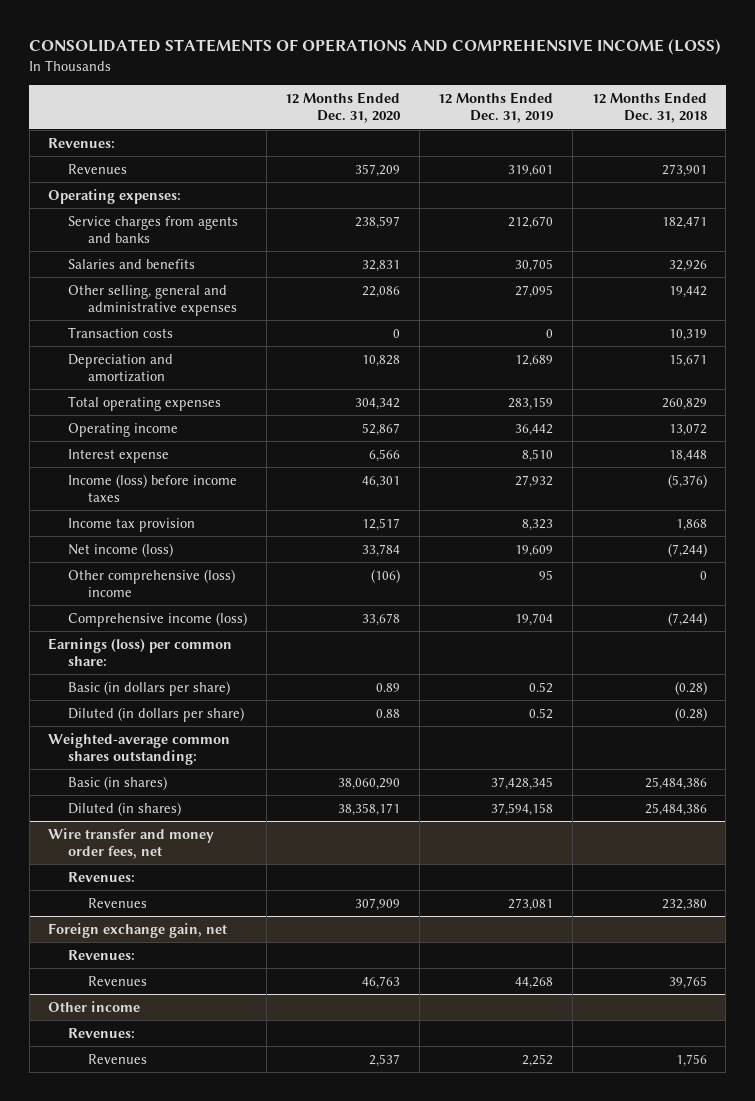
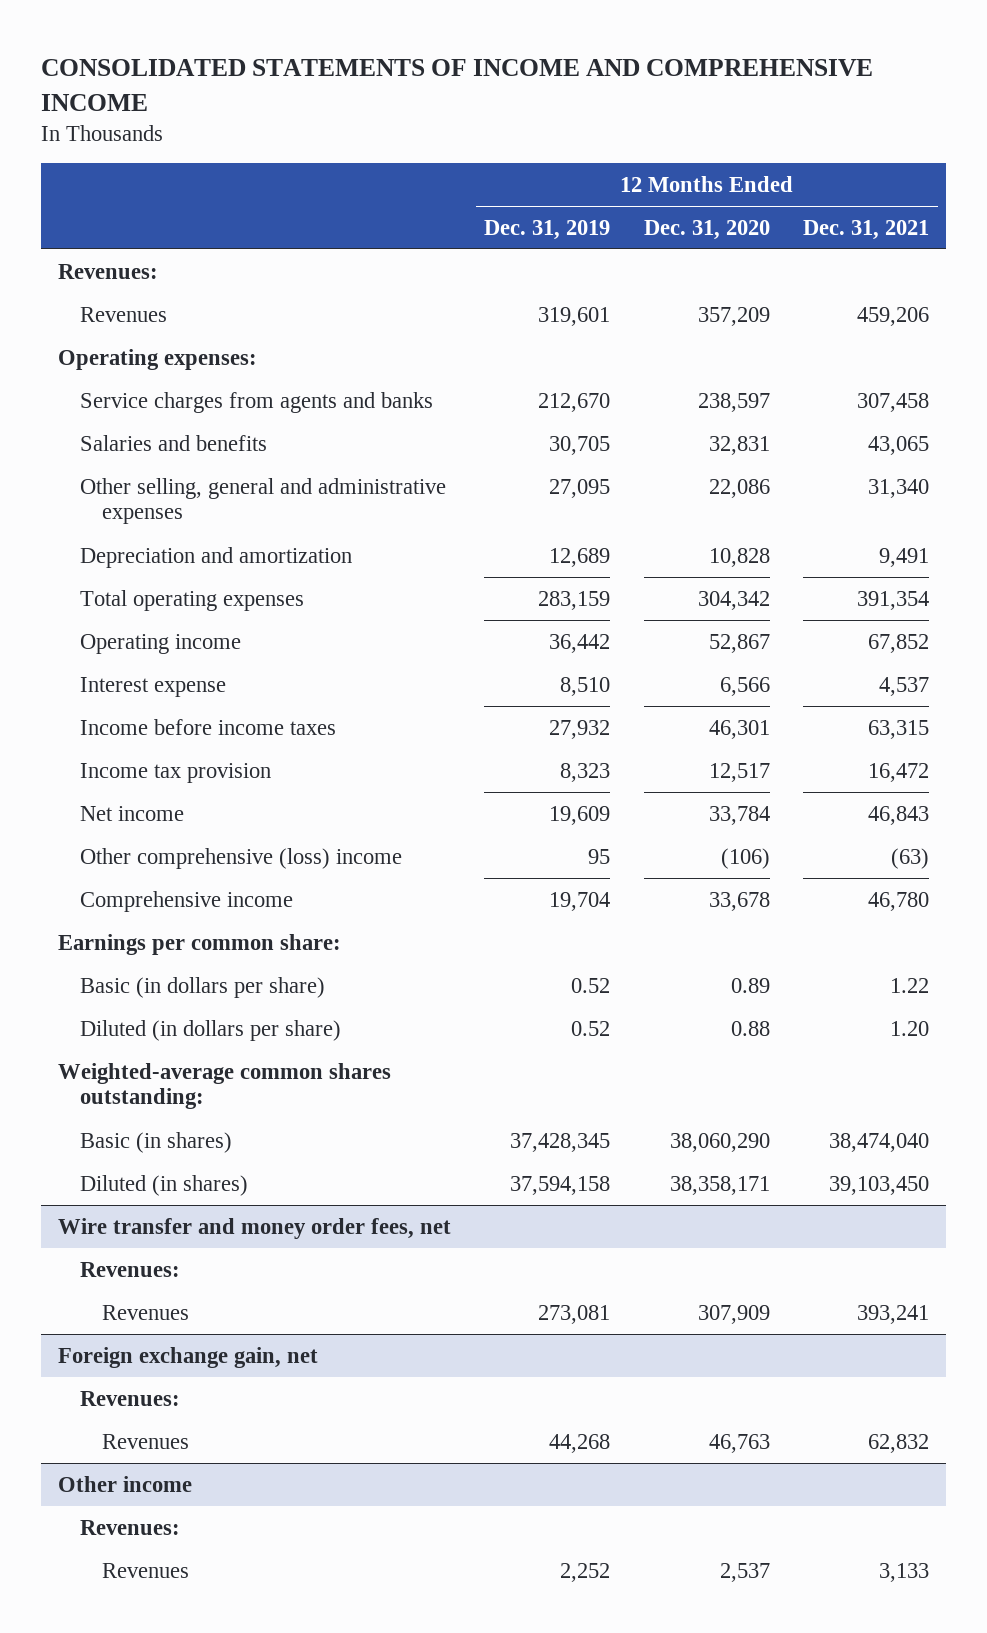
- CONSOLIDATED STATEMENTS OF OPERATIONS AND COMPREHENSIVE INCOME (LOSS)
+ CONSOLIDATED STATEMENTS OF INCOME AND COMPREHENSIVE INCOME
- | 12 Months Ended Dec. 31, 2020 | 12 Months Ended Dec. 31, 2019 | 12 Months Ended Dec. 31, 2018
+ | 12 Months Ended Dec. 31, 2019 | 12 Months Ended Dec. 31, 2020 | 12 Months Ended Dec. 31, 2021
- Transaction costs | 0 | 0 | 10,319
- Income (loss) before income taxes | 46,301 | 27,932 | (5,376)
+ Income before income taxes | 27,932 | 46,301 | 63,315
- Net income (loss) | 33,784 | 19,609 | (7,244)
+ Net income | 19,609 | 33,784 | 46,843
- Comprehensive income (loss) | 33,678 | 19,704 | (7,244)
- Earnings (loss) per common share:
+ Comprehensive income | 19,704 | 33,678 | 46,780
+ Earnings per common share:

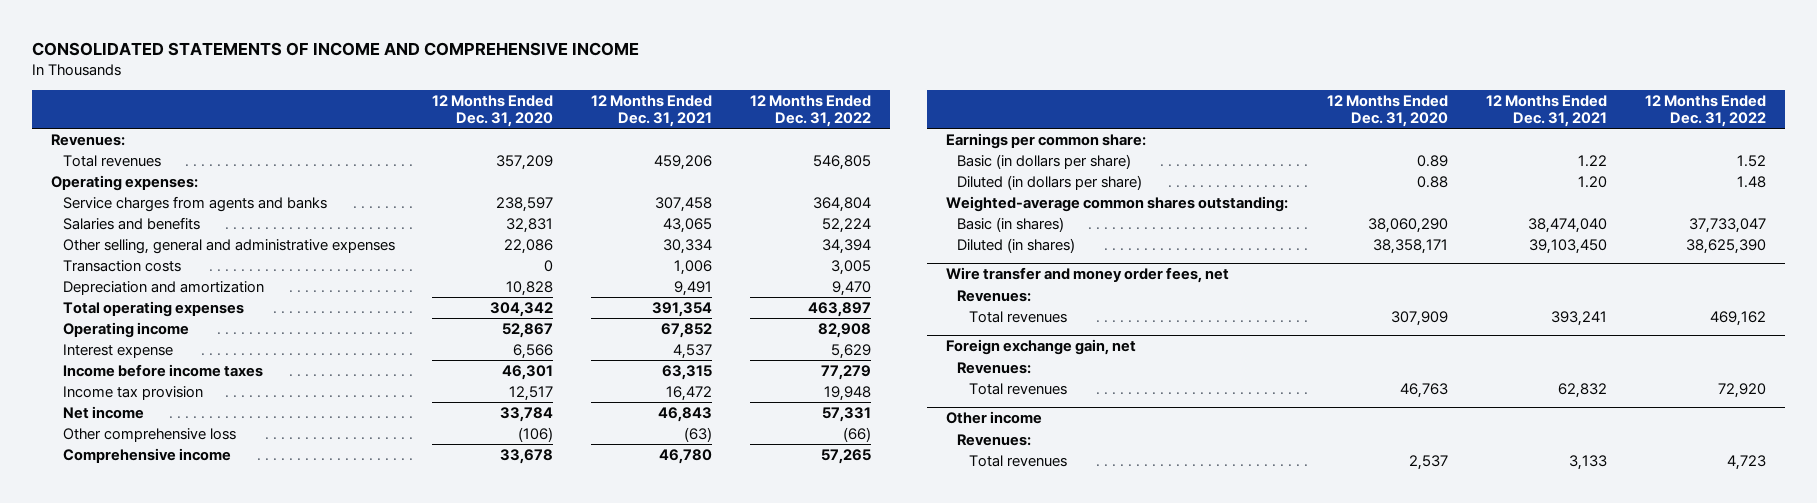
- | 12 Months Ended Dec. 31, 2019 | 12 Months Ended Dec. 31, 2020 | 12 Months Ended Dec. 31, 2021
+ | 12 Months Ended Dec. 31, 2020 | 12 Months Ended Dec. 31, 2021 | 12 Months Ended Dec. 31, 2022
- Revenues | 319,601 | 357,209 | 459,206
+ Total revenues | 357,209 | 459,206 | 546,805
- Other selling, general and administrative expenses | 27,095 | 22,086 | 31,340
+ Other selling, general and administrative expenses | 22,086 | 30,334 | 34,394
+ Transaction costs | 0 | 1,006 | 3,005
- Other comprehensive (loss) income | 95 | (106) | (63)
+ Other comprehensive loss | (106) | (63) | (66)
@ Wire transfer and money order fees, net
- Revenues | 273,081 | 307,909 | 393,241
+ Total revenues | 307,909 | 393,241 | 469,162
@ Foreign exchange gain, net
- Revenues | 44,268 | 46,763 | 62,832
+ Total revenues | 46,763 | 62,832 | 72,920
@ Other income
- Revenues | 2,252 | 2,537 | 3,133
+ Total revenues | 2,537 | 3,133 | 4,723

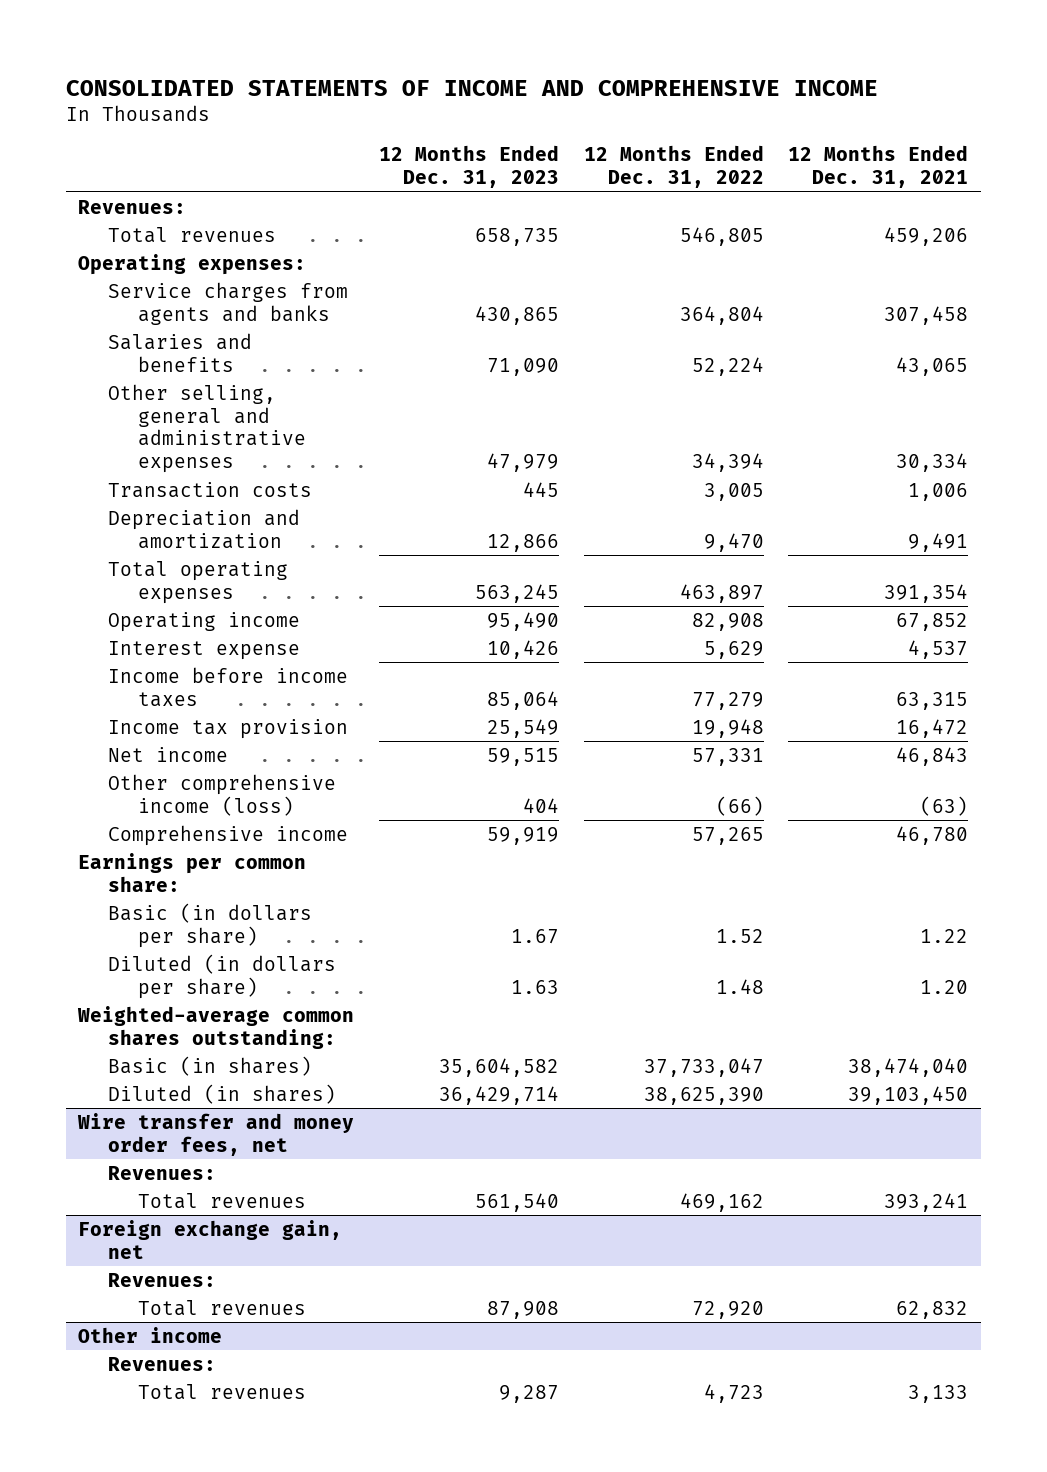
- | 12 Months Ended Dec. 31, 2020 | 12 Months Ended Dec. 31, 2021 | 12 Months Ended Dec. 31, 2022
+ | 12 Months Ended Dec. 31, 2023 | 12 Months Ended Dec. 31, 2022 | 12 Months Ended Dec. 31, 2021
- Other comprehensive loss | (106) | (63) | (66)
+ Other comprehensive income (loss) | 404 | (66) | (63)

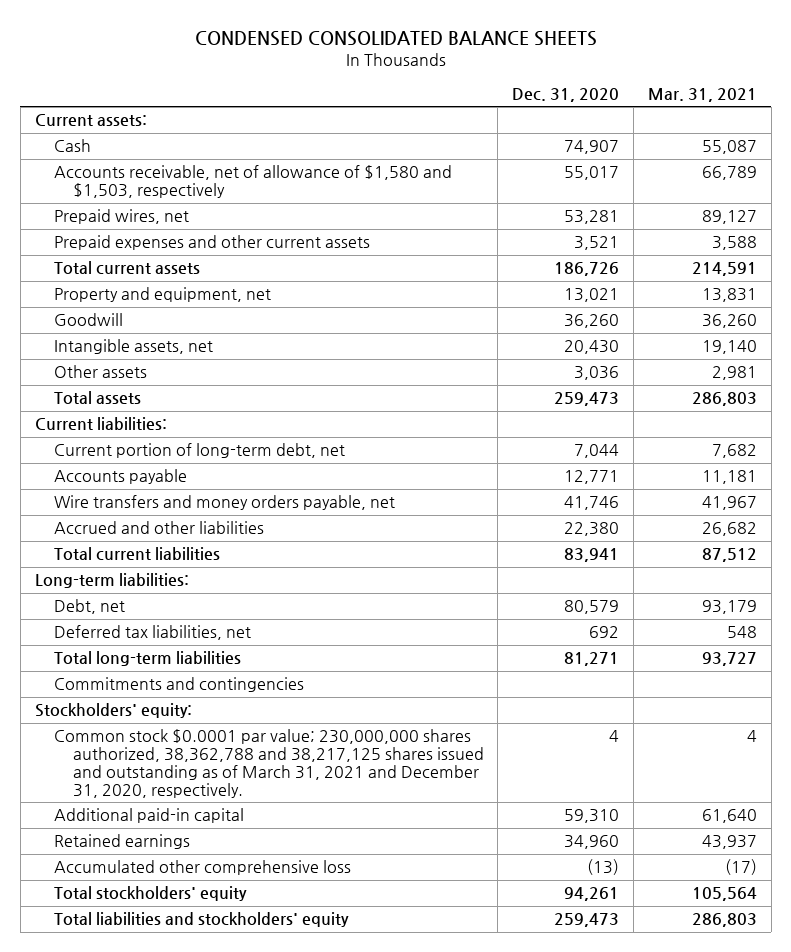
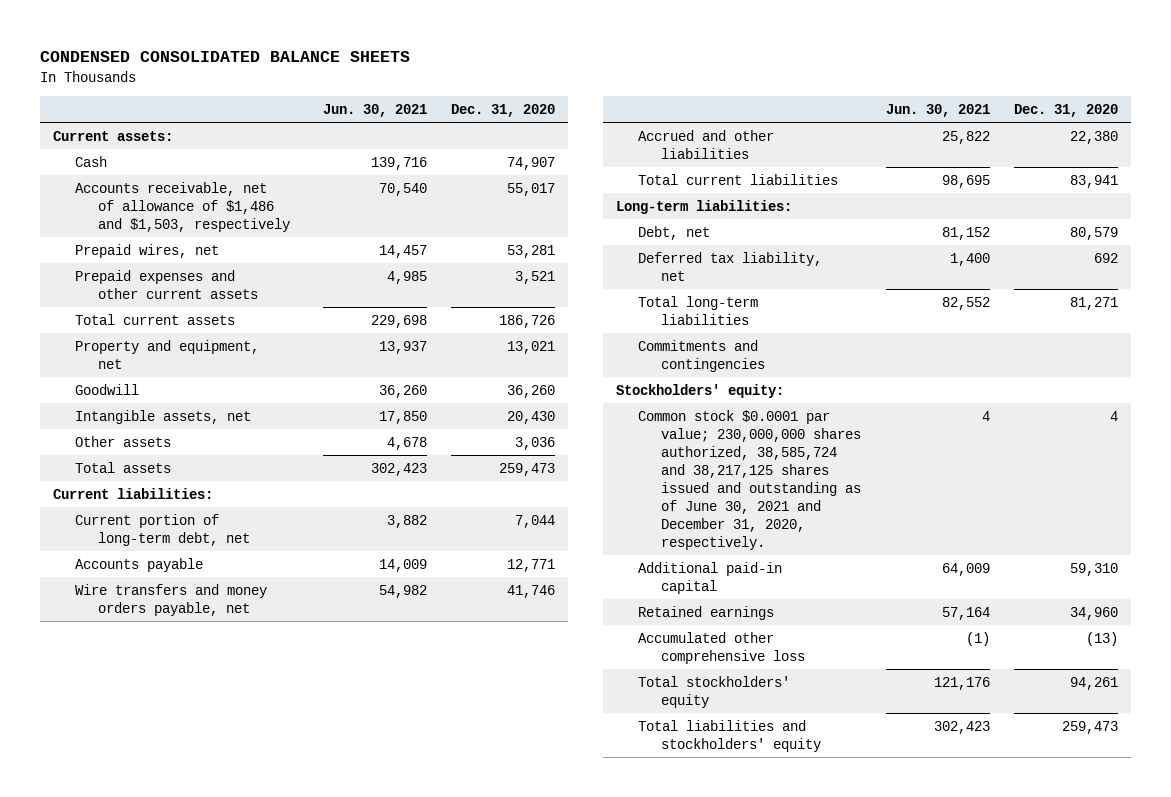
- | Dec. 31, 2020 | Mar. 31, 2021
+ | Jun. 30, 2021 | Dec. 31, 2020
- Accounts receivable, net of allowance of $1,580 and $1,503, respectively | 55,017 | 66,789
+ Accounts receivable, net of allowance of $1,486 and $1,503, respectively | 70,540 | 55,017
- Deferred tax liabilities, net | 692 | 548
+ Deferred tax liability, net | 1,400 | 692
- Common stock $0.0001 par value; 230,000,000 shares authorized, 38,362,788 and 38,217,125 shares issued and outstanding as of March 31, 2021 and December 31, 2020, respectively. | 4 | 4
+ Common stock $0.0001 par value; 230,000,000 shares authorized, 38,585,724 and 38,217,125 shares issued and outstanding as of June 30, 2021 and December 31, 2020, respectively. | 4 | 4

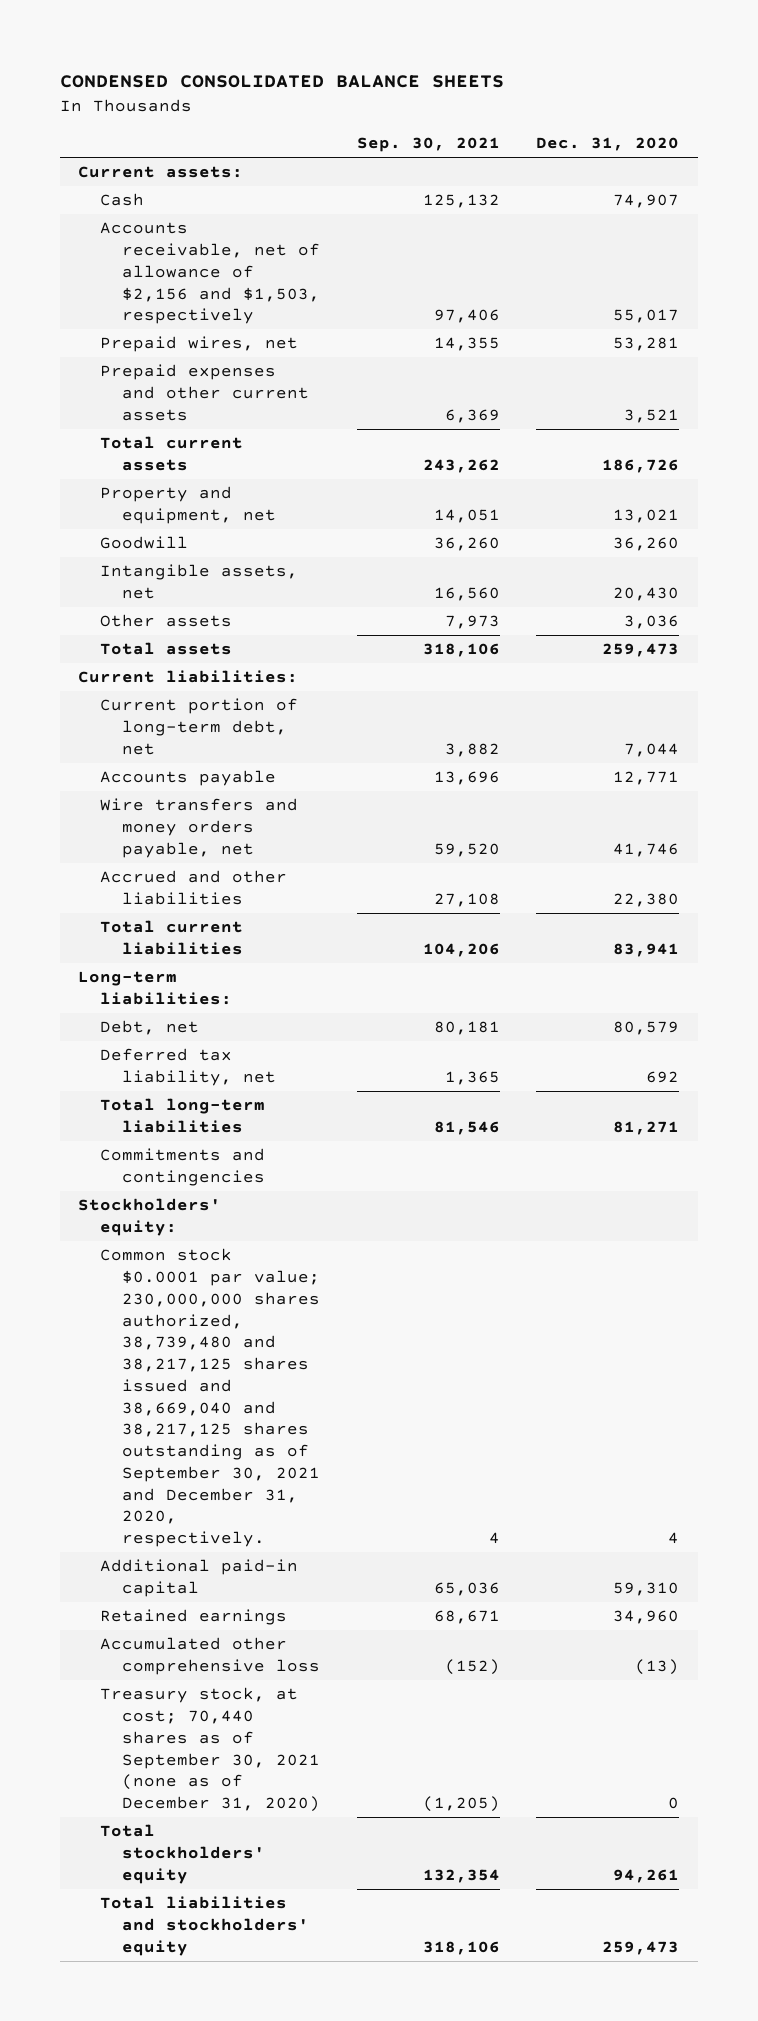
- | Jun. 30, 2021 | Dec. 31, 2020
+ | Sep. 30, 2021 | Dec. 31, 2020
- Accounts receivable, net of allowance of $1,486 and $1,503, respectively | 70,540 | 55,017
+ Accounts receivable, net of allowance of $2,156 and $1,503, respectively | 97,406 | 55,017
- Common stock $0.0001 par value; 230,000,000 shares authorized, 38,585,724 and 38,217,125 shares issued and outstanding as of June 30, 2021 and December 31, 2020, respectively. | 4 | 4
+ Common stock $0.0001 par value; 230,000,000 shares authorized, 38,739,480 and 38,217,125 shares issued and 38,669,040 and 38,217,125 shares outstanding as of September 30, 2021 and December 31, 2020, respectively. | 4 | 4
+ Treasury stock, at cost; 70,440 shares as of September 30, 2021 (none as of December 31, 2020) | (1,205) | 0

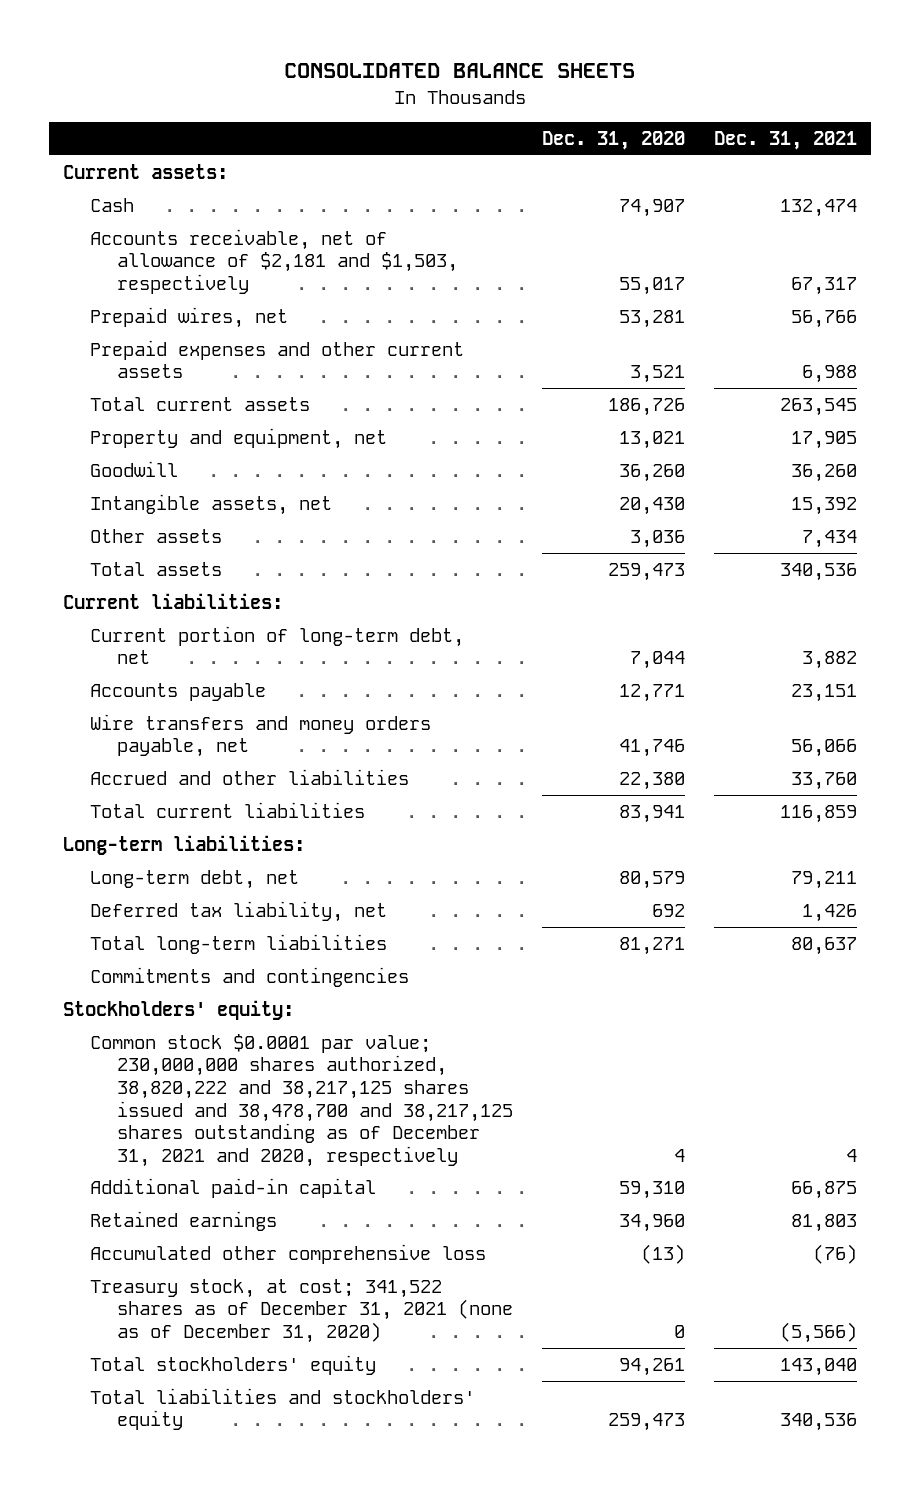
- CONDENSED CONSOLIDATED BALANCE SHEETS
+ CONSOLIDATED BALANCE SHEETS
- | Sep. 30, 2021 | Dec. 31, 2020
+ | Dec. 31, 2020 | Dec. 31, 2021
- Accounts receivable, net of allowance of $2,156 and $1,503, respectively | 97,406 | 55,017
+ Accounts receivable, net of allowance of $2,181 and $1,503, respectively | 55,017 | 67,317
- Debt, net | 80,181 | 80,579
+ Long-term debt, net | 80,579 | 79,211
- Common stock $0.0001 par value; 230,000,000 shares authorized, 38,739,480 and 38,217,125 shares issued and 38,669,040 and 38,217,125 shares outstanding as of September 30, 2021 and December 31, 2020, respectively. | 4 | 4
+ Common stock $0.0001 par value; 230,000,000 shares authorized, 38,820,222 and 38,217,125 shares issued and 38,478,700 and 38,217,125 shares outstanding as of December 31, 2021 and 2020, respectively | 4 | 4
- Treasury stock, at cost; 70,440 shares as of September 30, 2021 (none as of December 31, 2020) | (1,205) | 0
+ Treasury stock, at cost; 341,522 shares as of December 31, 2021 (none as of December 31, 2020) | 0 | (5,566)

